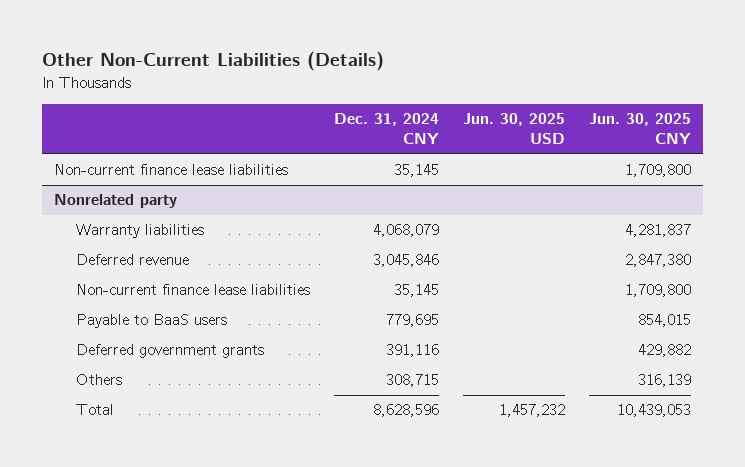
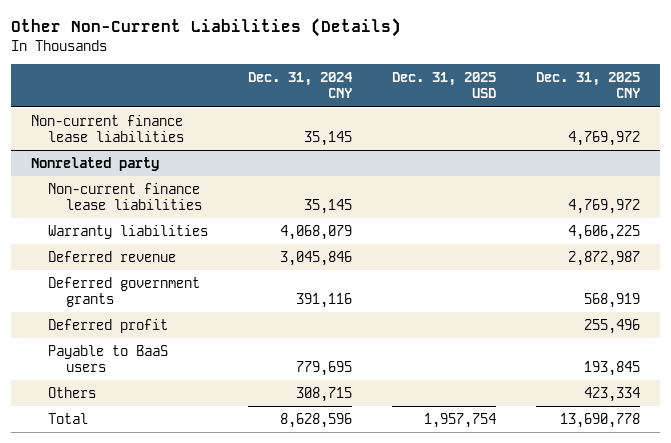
- | Dec. 31, 2024 CNY | Jun. 30, 2025 USD | Jun. 30, 2025 CNY
+ | Dec. 31, 2024 CNY | Dec. 31, 2025 USD | Dec. 31, 2025 CNY
@ Nonrelated party
moved up: Non-current finance lease liabilities | 35,145 | | 4,769,972
+ Deferred profit | | | 255,496
moved down: Payable to BaaS users | 779,695 | | 193,845

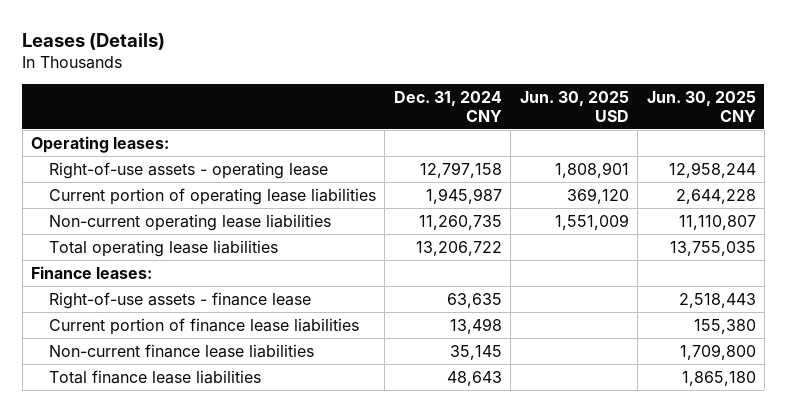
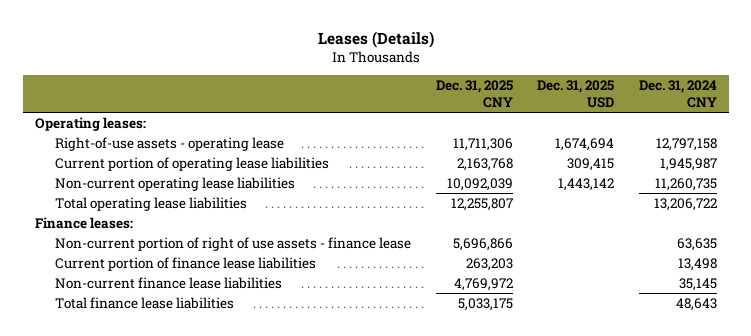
- | Dec. 31, 2024 CNY | Jun. 30, 2025 USD | Jun. 30, 2025 CNY
+ | Dec. 31, 2025 CNY | Dec. 31, 2025 USD | Dec. 31, 2024 CNY
- Right-of-use assets - finance lease | 63,635 | | 2,518,443
+ Non-current portion of right of use assets - finance lease | 5,696,866 | | 63,635

